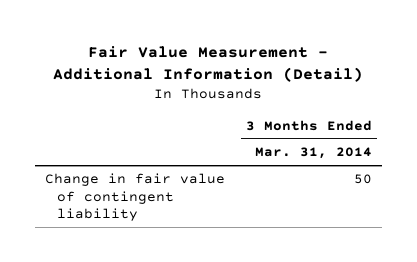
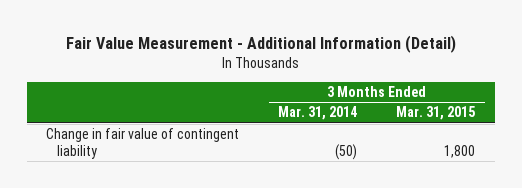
- | 3 Months Ended Mar. 31, 2014
+ | 3 Months Ended Mar. 31, 2014 | 3 Months Ended Mar. 31, 2015
- Change in fair value of contingent liability | 50
+ Change in fair value of contingent liability | (50) | 1,800

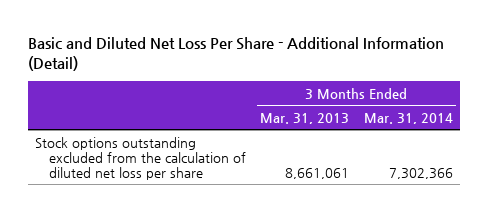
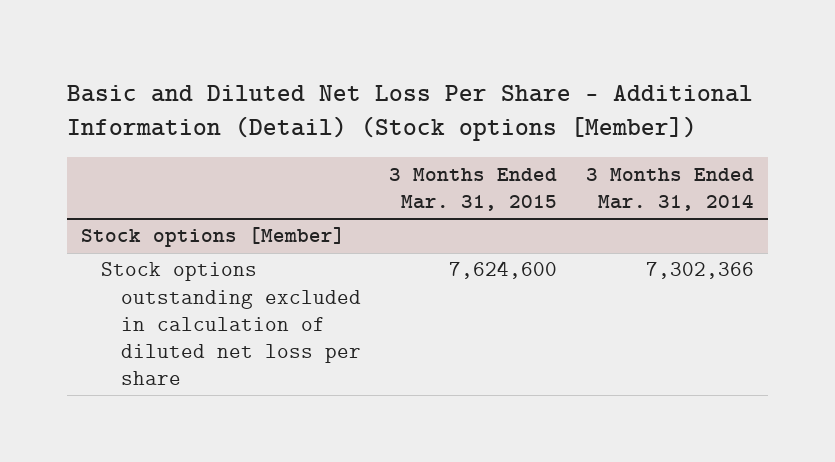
- Basic and Diluted Net Loss Per Share - Additional Information (Detail)
+ Basic and Diluted Net Loss Per Share - Additional Information (Detail) (Stock options [Member])
- | 3 Months Ended Mar. 31, 2013 | 3 Months Ended Mar. 31, 2014
+ | 3 Months Ended Mar. 31, 2015 | 3 Months Ended Mar. 31, 2014
- Stock options outstanding excluded from the calculation of diluted net loss per share | 8,661,061 | 7,302,366
+ Stock options [Member]
+ Stock options outstanding excluded in calculation of diluted net loss per share | 7,624,600 | 7,302,366

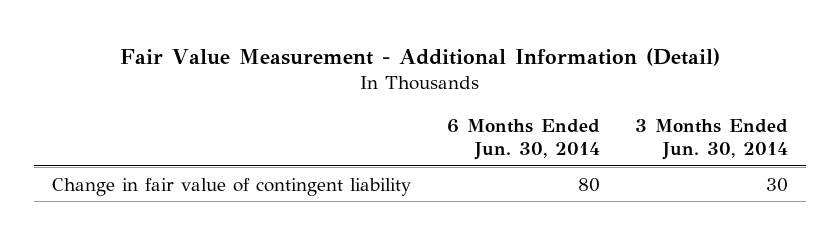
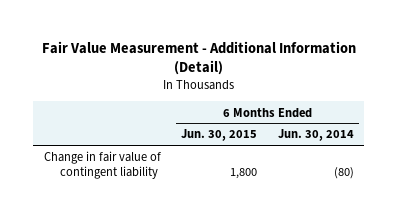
- | 6 Months Ended Jun. 30, 2014 | 3 Months Ended Jun. 30, 2014
+ | 6 Months Ended Jun. 30, 2015 | 6 Months Ended Jun. 30, 2014
- Change in fair value of contingent liability | 80 | 30
+ Change in fair value of contingent liability | 1,800 | (80)

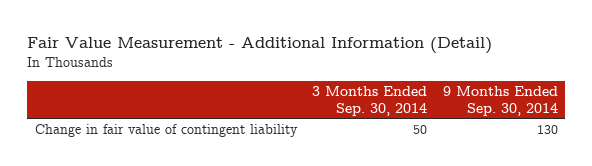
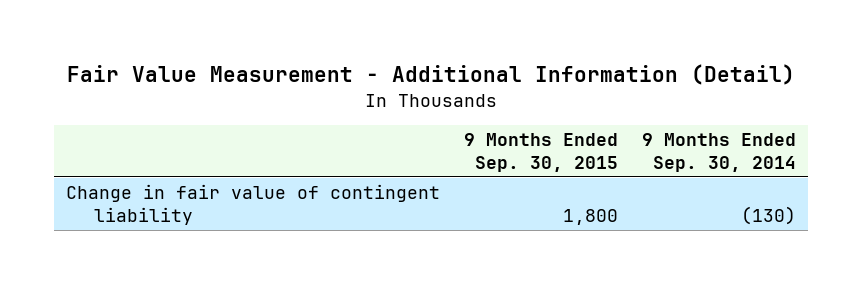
- | 3 Months Ended Sep. 30, 2014 | 9 Months Ended Sep. 30, 2014
+ | 9 Months Ended Sep. 30, 2015 | 9 Months Ended Sep. 30, 2014
- Change in fair value of contingent liability | 50 | 130
+ Change in fair value of contingent liability | 1,800 | (130)

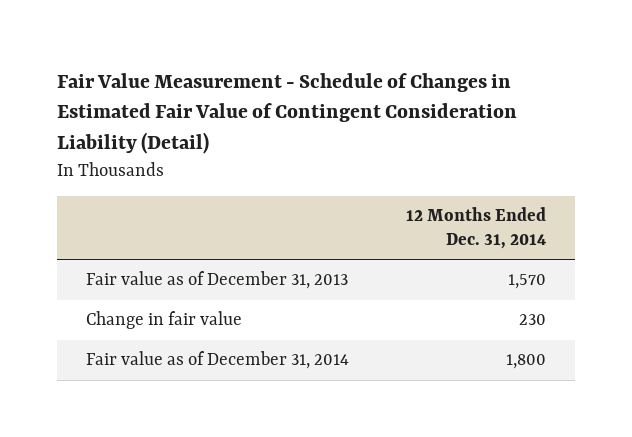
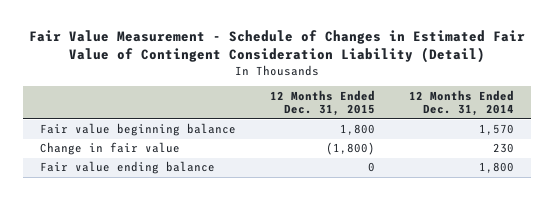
- | 12 Months Ended Dec. 31, 2014
+ | 12 Months Ended Dec. 31, 2015 | 12 Months Ended Dec. 31, 2014
- Fair value as of December 31, 2013 | 1,570
+ Fair value beginning balance | 1,800 | 1,570
- Fair value as of December 31, 2014 | 1,800
+ Fair value ending balance | 0 | 1,800

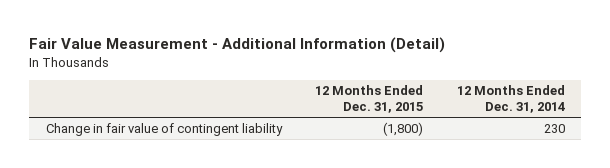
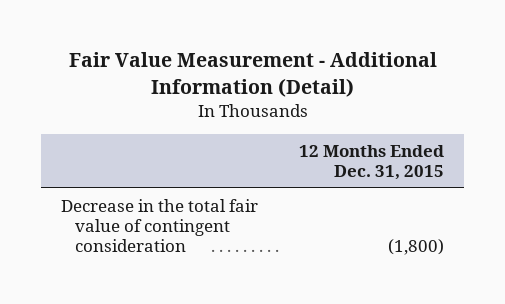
- | 12 Months Ended Dec. 31, 2015 | 12 Months Ended Dec. 31, 2014
+ | 12 Months Ended Dec. 31, 2015
- Change in fair value of contingent liability | (1,800) | 230
+ Decrease in the total fair value of contingent consideration | (1,800)

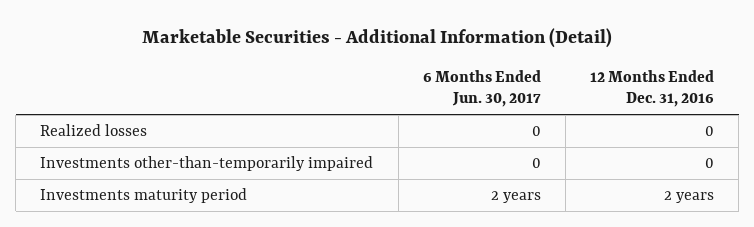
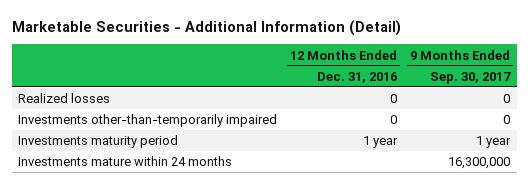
- | 6 Months Ended Jun. 30, 2017 | 12 Months Ended Dec. 31, 2016
+ | 12 Months Ended Dec. 31, 2016 | 9 Months Ended Sep. 30, 2017
- Investments maturity period | 2 years | 2 years
+ Investments maturity period | 1 year | 1 year
+ Investments mature within 24 months | | 16,300,000

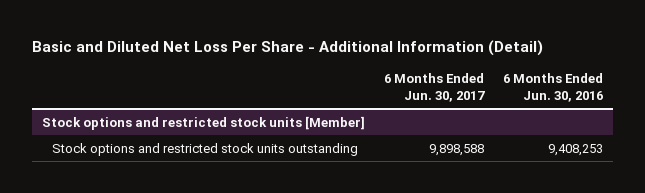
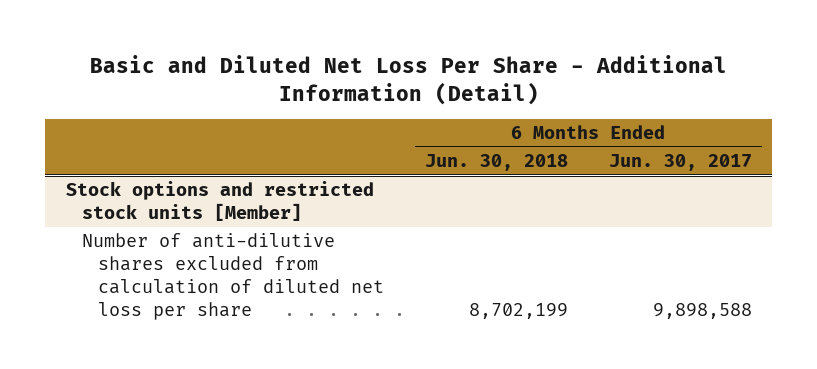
- | 6 Months Ended Jun. 30, 2017 | 6 Months Ended Jun. 30, 2016
+ | 6 Months Ended Jun. 30, 2018 | 6 Months Ended Jun. 30, 2017
@ Stock options and restricted stock units [Member]
- Stock options and restricted stock units outstanding | 9,898,588 | 9,408,253
+ Number of anti-dilutive shares excluded from calculation of diluted net loss per share | 8,702,199 | 9,898,588

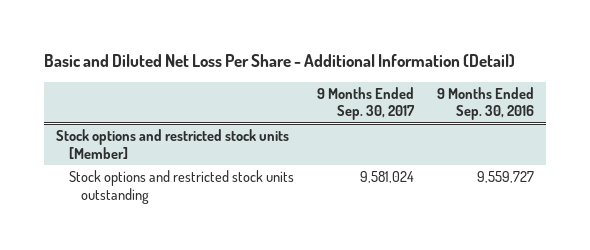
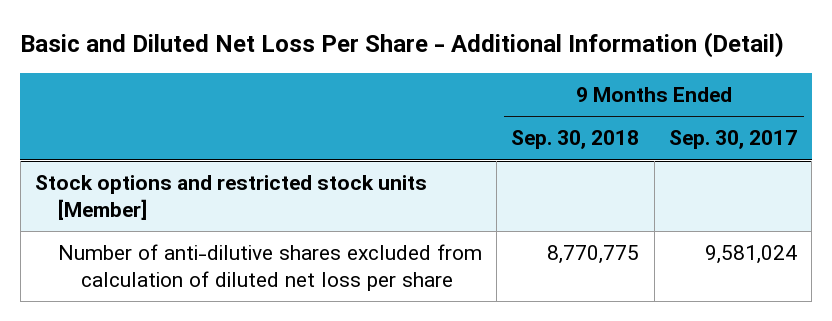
- | 9 Months Ended Sep. 30, 2017 | 9 Months Ended Sep. 30, 2016
+ | 9 Months Ended Sep. 30, 2018 | 9 Months Ended Sep. 30, 2017
@ Stock options and restricted stock units [Member]
- Stock options and restricted stock units outstanding | 9,581,024 | 9,559,727
+ Number of anti-dilutive shares excluded from calculation of diluted net loss per share | 8,770,775 | 9,581,024

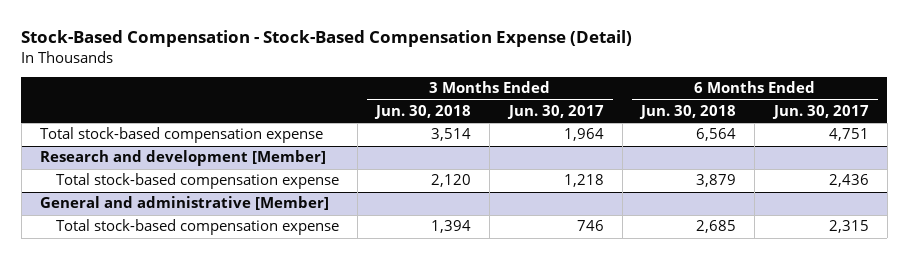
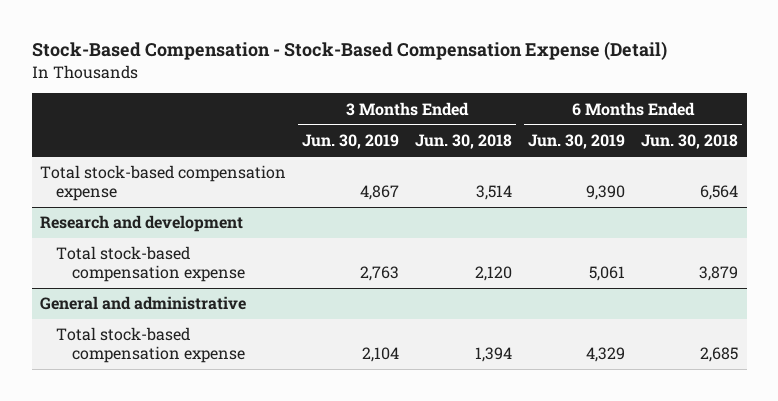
- | 3 Months Ended Jun. 30, 2018 | 3 Months Ended Jun. 30, 2017 | 6 Months Ended Jun. 30, 2018 | 6 Months Ended Jun. 30, 2017
+ | 3 Months Ended Jun. 30, 2019 | 3 Months Ended Jun. 30, 2018 | 6 Months Ended Jun. 30, 2019 | 6 Months Ended Jun. 30, 2018
- Research and development [Member]
+ Research and development
- General and administrative [Member]
+ General and administrative

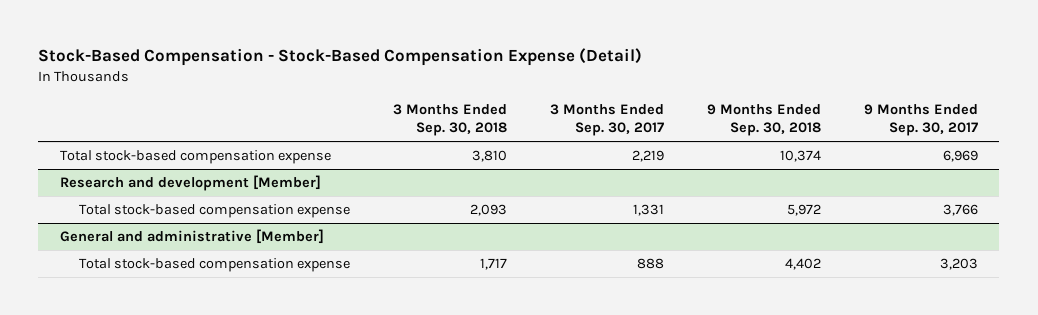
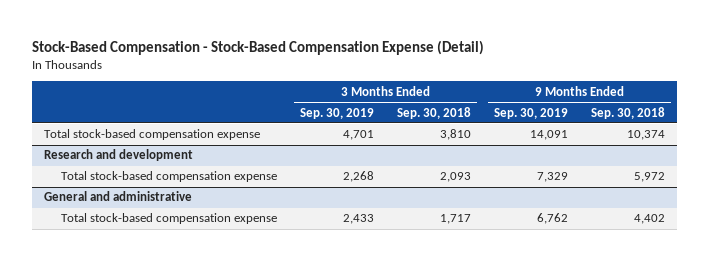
- | 3 Months Ended Sep. 30, 2018 | 3 Months Ended Sep. 30, 2017 | 9 Months Ended Sep. 30, 2018 | 9 Months Ended Sep. 30, 2017
+ | 3 Months Ended Sep. 30, 2019 | 3 Months Ended Sep. 30, 2018 | 9 Months Ended Sep. 30, 2019 | 9 Months Ended Sep. 30, 2018
- Research and development [Member]
+ Research and development
- General and administrative [Member]
+ General and administrative

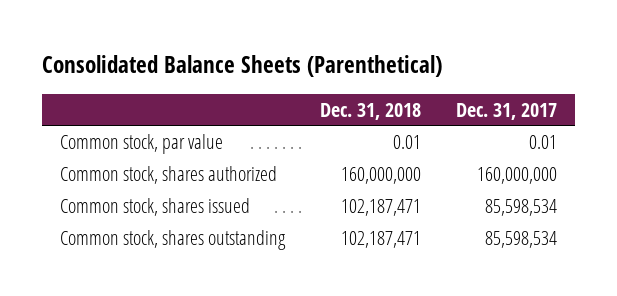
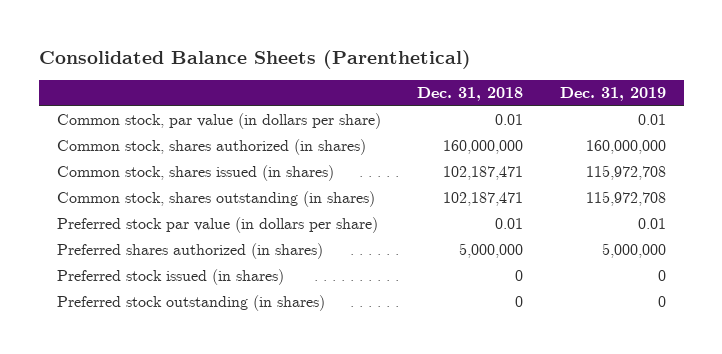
- | Dec. 31, 2018 | Dec. 31, 2017
+ | Dec. 31, 2018 | Dec. 31, 2019
- Common stock, par value | 0.01 | 0.01
- Common stock, shares authorized | 160,000,000 | 160,000,000
- Common stock, shares issued | 102,187,471 | 85,598,534
- Common stock, shares outstanding | 102,187,471 | 85,598,534
+ Common stock, par value (in dollars per share) | 0.01 | 0.01
+ Common stock, shares authorized (in shares) | 160,000,000 | 160,000,000
+ Common stock, shares issued (in shares) | 102,187,471 | 115,972,708
+ Common stock, shares outstanding (in shares) | 102,187,471 | 115,972,708
+ Preferred stock par value (in dollars per share) | 0.01 | 0.01
+ Preferred shares authorized (in shares) | 5,000,000 | 5,000,000
+ Preferred stock issued (in shares) | 0 | 0
+ Preferred stock outstanding (in shares) | 0 | 0

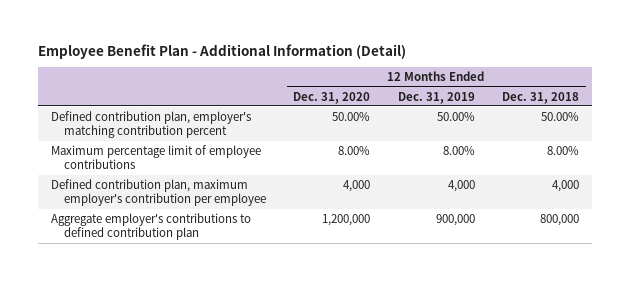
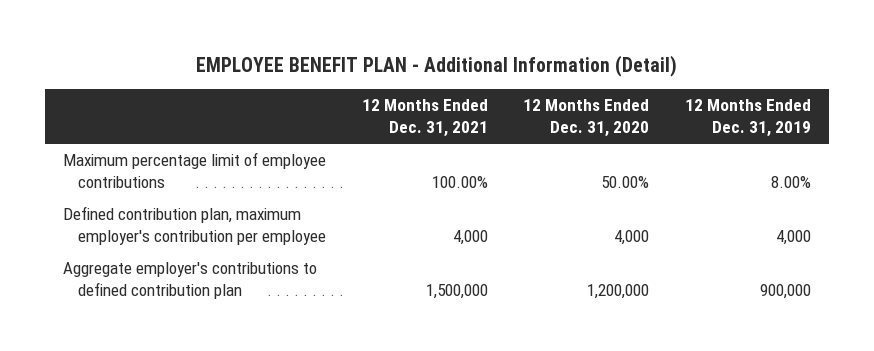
- Employee Benefit Plan - Additional Information (Detail)
+ EMPLOYEE BENEFIT PLAN - Additional Information (Detail)
- | 12 Months Ended Dec. 31, 2020 | 12 Months Ended Dec. 31, 2019 | 12 Months Ended Dec. 31, 2018
+ | 12 Months Ended Dec. 31, 2021 | 12 Months Ended Dec. 31, 2020 | 12 Months Ended Dec. 31, 2019
- Defined contribution plan, employer's matching contribution percent | 50.00% | 50.00% | 50.00%
- Maximum percentage limit of employee contributions | 8.00% | 8.00% | 8.00%
+ Maximum percentage limit of employee contributions | 100.00% | 50.00% | 8.00%

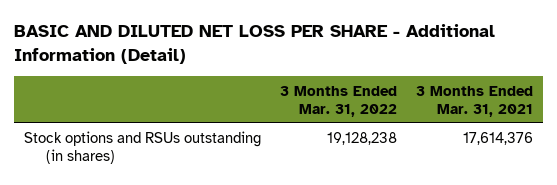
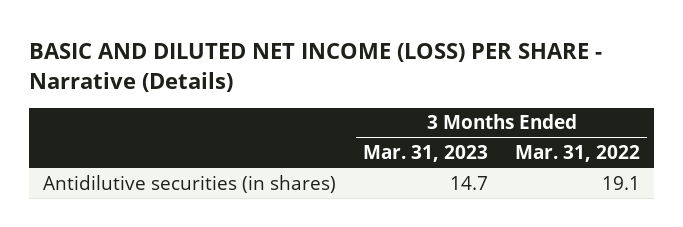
- BASIC AND DILUTED NET LOSS PER SHARE - Additional Information (Detail)
+ BASIC AND DILUTED NET INCOME (LOSS) PER SHARE - Narrative (Details)
- | 3 Months Ended Mar. 31, 2022 | 3 Months Ended Mar. 31, 2021
+ | 3 Months Ended Mar. 31, 2023 | 3 Months Ended Mar. 31, 2022
- Stock options and RSUs outstanding (in shares) | 19,128,238 | 17,614,376
+ Antidilutive securities (in shares) | 14.7 | 19.1

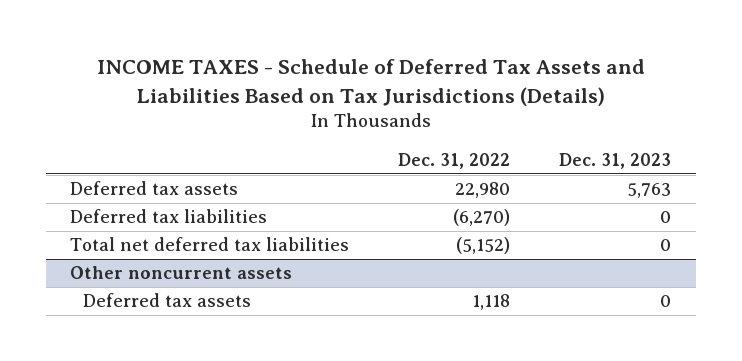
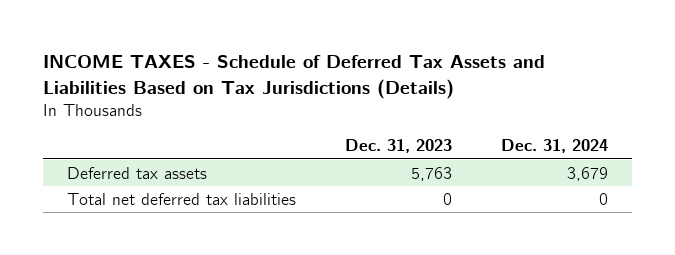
- | Dec. 31, 2022 | Dec. 31, 2023
+ | Dec. 31, 2023 | Dec. 31, 2024
- Deferred tax liabilities | (6,270) | 0
- Other noncurrent assets
- Deferred tax assets | 1,118 | 0

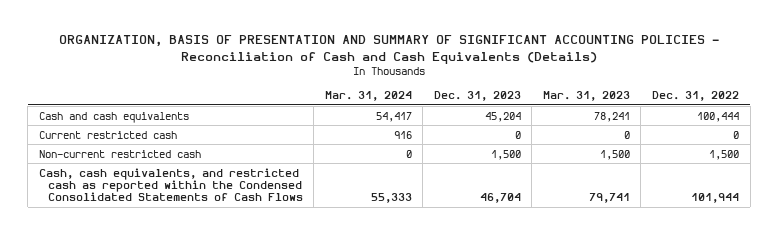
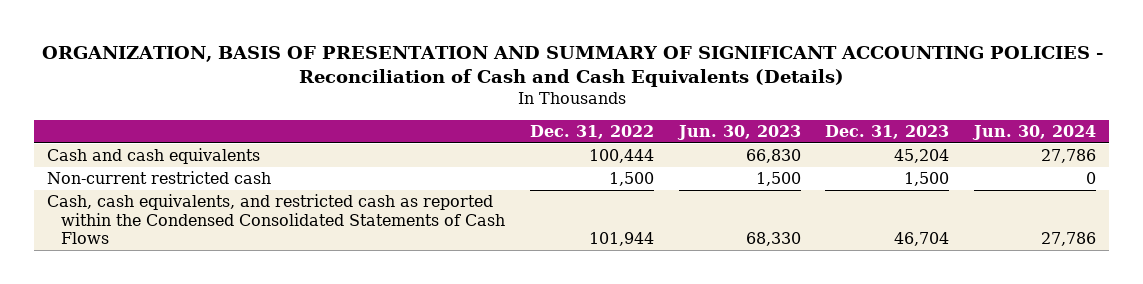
- | Mar. 31, 2024 | Dec. 31, 2023 | Mar. 31, 2023 | Dec. 31, 2022
+ | Dec. 31, 2022 | Jun. 30, 2023 | Dec. 31, 2023 | Jun. 30, 2024
- Current restricted cash | 916 | 0 | 0 | 0

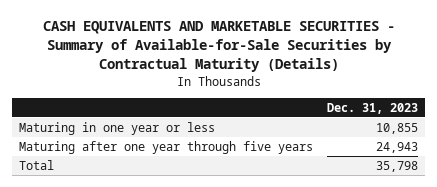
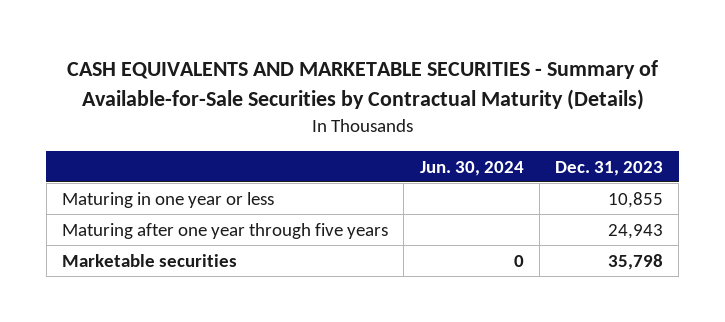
- | Dec. 31, 2023
+ | Jun. 30, 2024 | Dec. 31, 2023
- Total | 35,798
+ Marketable securities | 0 | 35,798

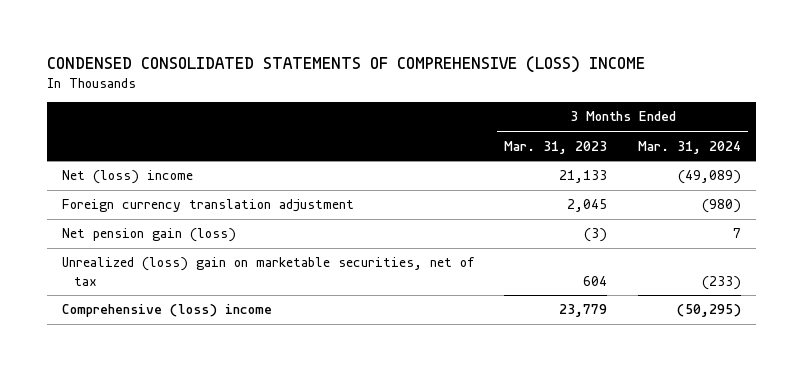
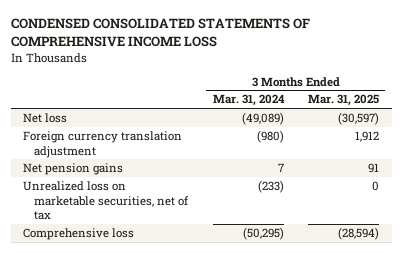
- CONDENSED CONSOLIDATED STATEMENTS OF COMPREHENSIVE (LOSS) INCOME
+ CONDENSED CONSOLIDATED STATEMENTS OF COMPREHENSIVE INCOME LOSS
- | 3 Months Ended Mar. 31, 2023 | 3 Months Ended Mar. 31, 2024
+ | 3 Months Ended Mar. 31, 2024 | 3 Months Ended Mar. 31, 2025
- Net (loss) income | 21,133 | (49,089)
+ Net loss | (49,089) | (30,597)
- Net pension gain (loss) | (3) | 7
- Unrealized (loss) gain on marketable securities, net of tax | 604 | (233)
- Comprehensive (loss) income | 23,779 | (50,295)
+ Net pension gains | 7 | 91
+ Unrealized loss on marketable securities, net of tax | (233) | 0
+ Comprehensive loss | (50,295) | (28,594)

